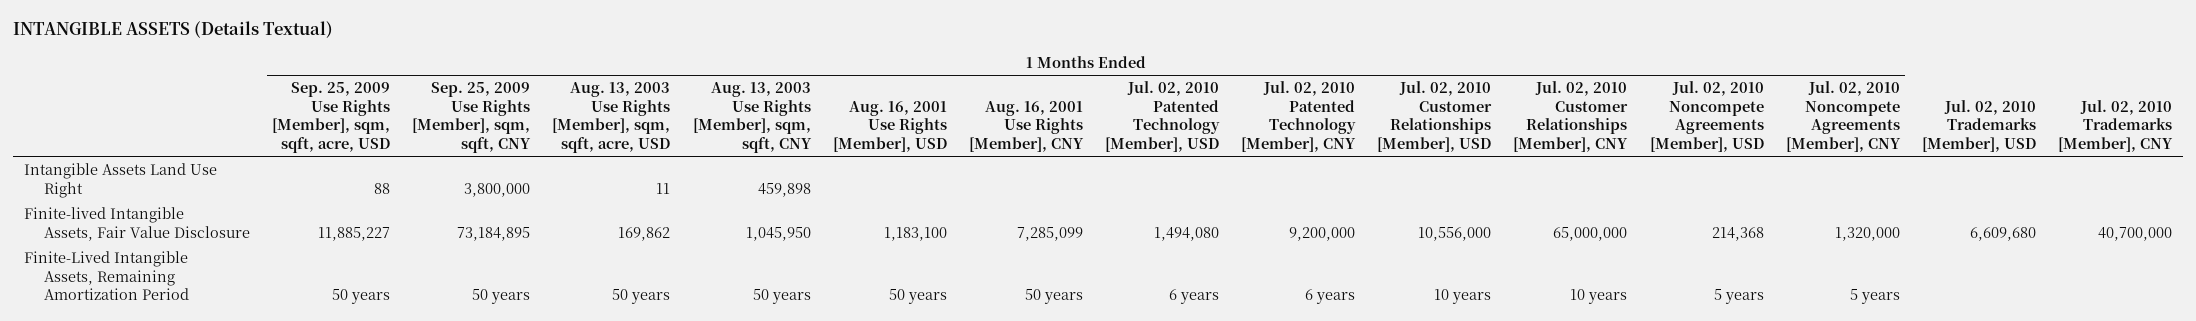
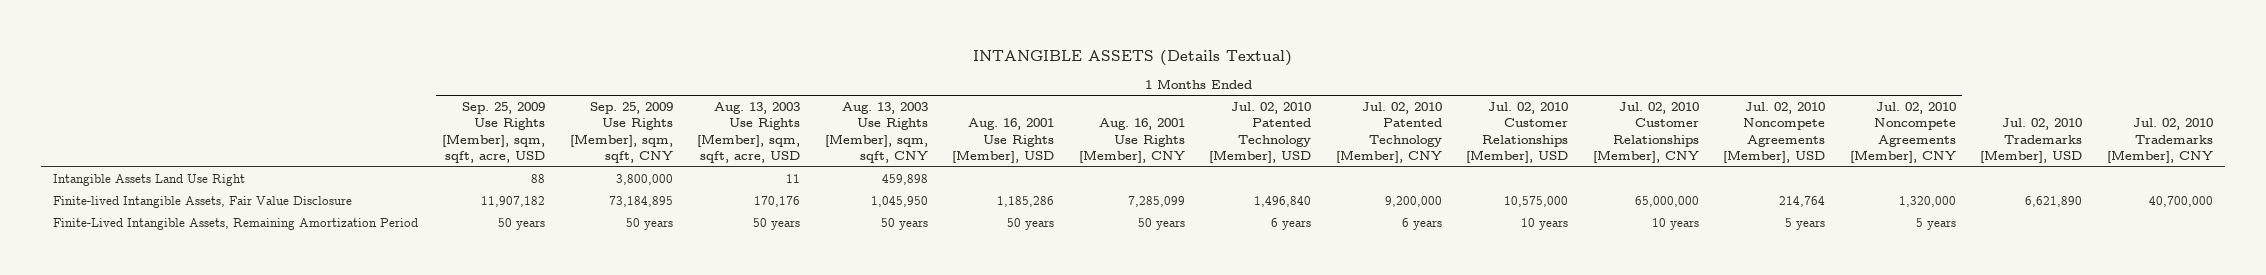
- Finite-lived Intangible Assets, Fair Value Disclosure | 11,885,227 | 73,184,895 | 169,862 | 1,045,950 | 1,183,100 | 7,285,099 | 1,494,080 | 9,200,000 | 10,556,000 | 65,000,000 | 214,368 | 1,320,000 | 6,609,680 | 40,700,000
+ Finite-lived Intangible Assets, Fair Value Disclosure | 11,907,182 | 73,184,895 | 170,176 | 1,045,950 | 1,185,286 | 7,285,099 | 1,496,840 | 9,200,000 | 10,575,000 | 65,000,000 | 214,764 | 1,320,000 | 6,621,890 | 40,700,000

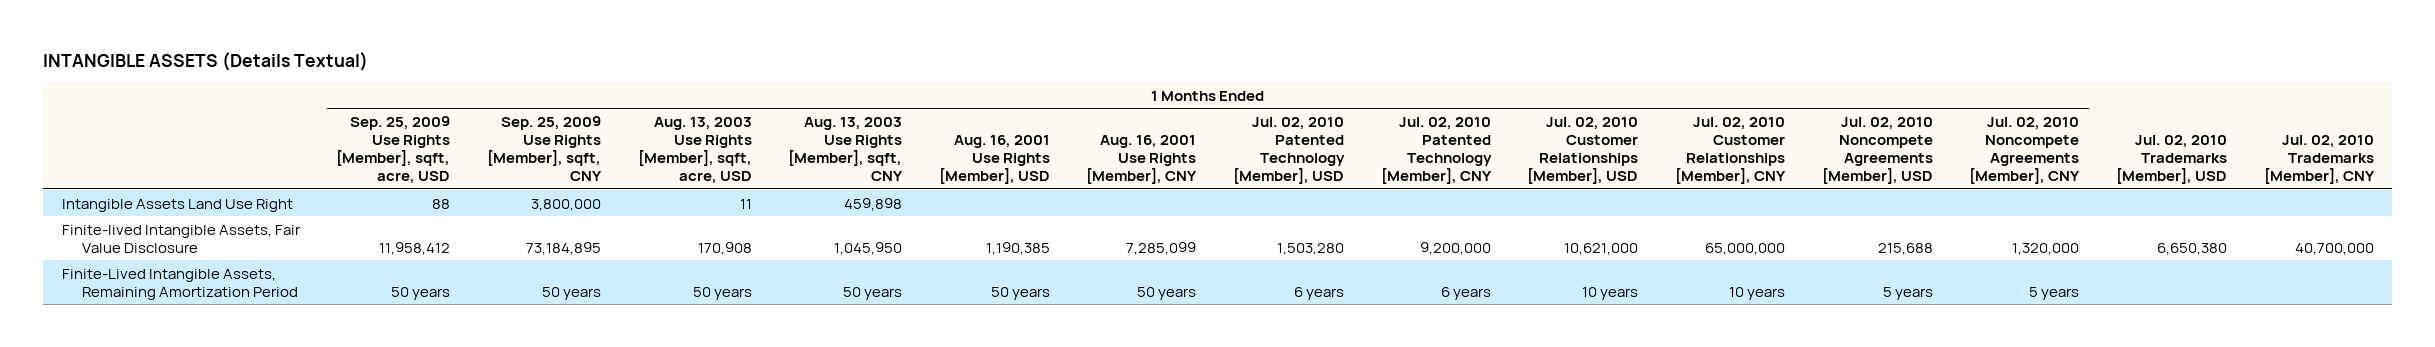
- | 1 Months Ended Sep. 25, 2009 Use Rights [Member], sqm, sqft, acre, USD | 1 Months Ended Sep. 25, 2009 Use Rights [Member], sqm, sqft, CNY | 1 Months Ended Aug. 13, 2003 Use Rights [Member], sqm, sqft, acre, USD | 1 Months Ended Aug. 13, 2003 Use Rights [Member], sqm, sqft, CNY | 1 Months Ended Aug. 16, 2001 Use Rights [Member], USD | 1 Months Ended Aug. 16, 2001 Use Rights [Member], CNY | 1 Months Ended Jul. 02, 2010 Patented Technology [Member], USD | 1 Months Ended Jul. 02, 2010 Patented Technology [Member], CNY | 1 Months Ended Jul. 02, 2010 Customer Relationships [Member], USD | 1 Months Ended Jul. 02, 2010 Customer Relationships [Member], CNY | 1 Months Ended Jul. 02, 2010 Noncompete Agreements [Member], USD | 1 Months Ended Jul. 02, 2010 Noncompete Agreements [Member], CNY | Jul. 02, 2010 Trademarks [Member], USD | Jul. 02, 2010 Trademarks [Member], CNY
+ | 1 Months Ended Sep. 25, 2009 Use Rights [Member], sqft, acre, USD | 1 Months Ended Sep. 25, 2009 Use Rights [Member], sqft, CNY | 1 Months Ended Aug. 13, 2003 Use Rights [Member], sqft, acre, USD | 1 Months Ended Aug. 13, 2003 Use Rights [Member], sqft, CNY | 1 Months Ended Aug. 16, 2001 Use Rights [Member], USD | 1 Months Ended Aug. 16, 2001 Use Rights [Member], CNY | 1 Months Ended Jul. 02, 2010 Patented Technology [Member], USD | 1 Months Ended Jul. 02, 2010 Patented Technology [Member], CNY | 1 Months Ended Jul. 02, 2010 Customer Relationships [Member], USD | 1 Months Ended Jul. 02, 2010 Customer Relationships [Member], CNY | 1 Months Ended Jul. 02, 2010 Noncompete Agreements [Member], USD | 1 Months Ended Jul. 02, 2010 Noncompete Agreements [Member], CNY | Jul. 02, 2010 Trademarks [Member], USD | Jul. 02, 2010 Trademarks [Member], CNY
- Finite-lived Intangible Assets, Fair Value Disclosure | 11,907,182 | 73,184,895 | 170,176 | 1,045,950 | 1,185,286 | 7,285,099 | 1,496,840 | 9,200,000 | 10,575,000 | 65,000,000 | 214,764 | 1,320,000 | 6,621,890 | 40,700,000
+ Finite-lived Intangible Assets, Fair Value Disclosure | 11,958,412 | 73,184,895 | 170,908 | 1,045,950 | 1,190,385 | 7,285,099 | 1,503,280 | 9,200,000 | 10,621,000 | 65,000,000 | 215,688 | 1,320,000 | 6,650,380 | 40,700,000

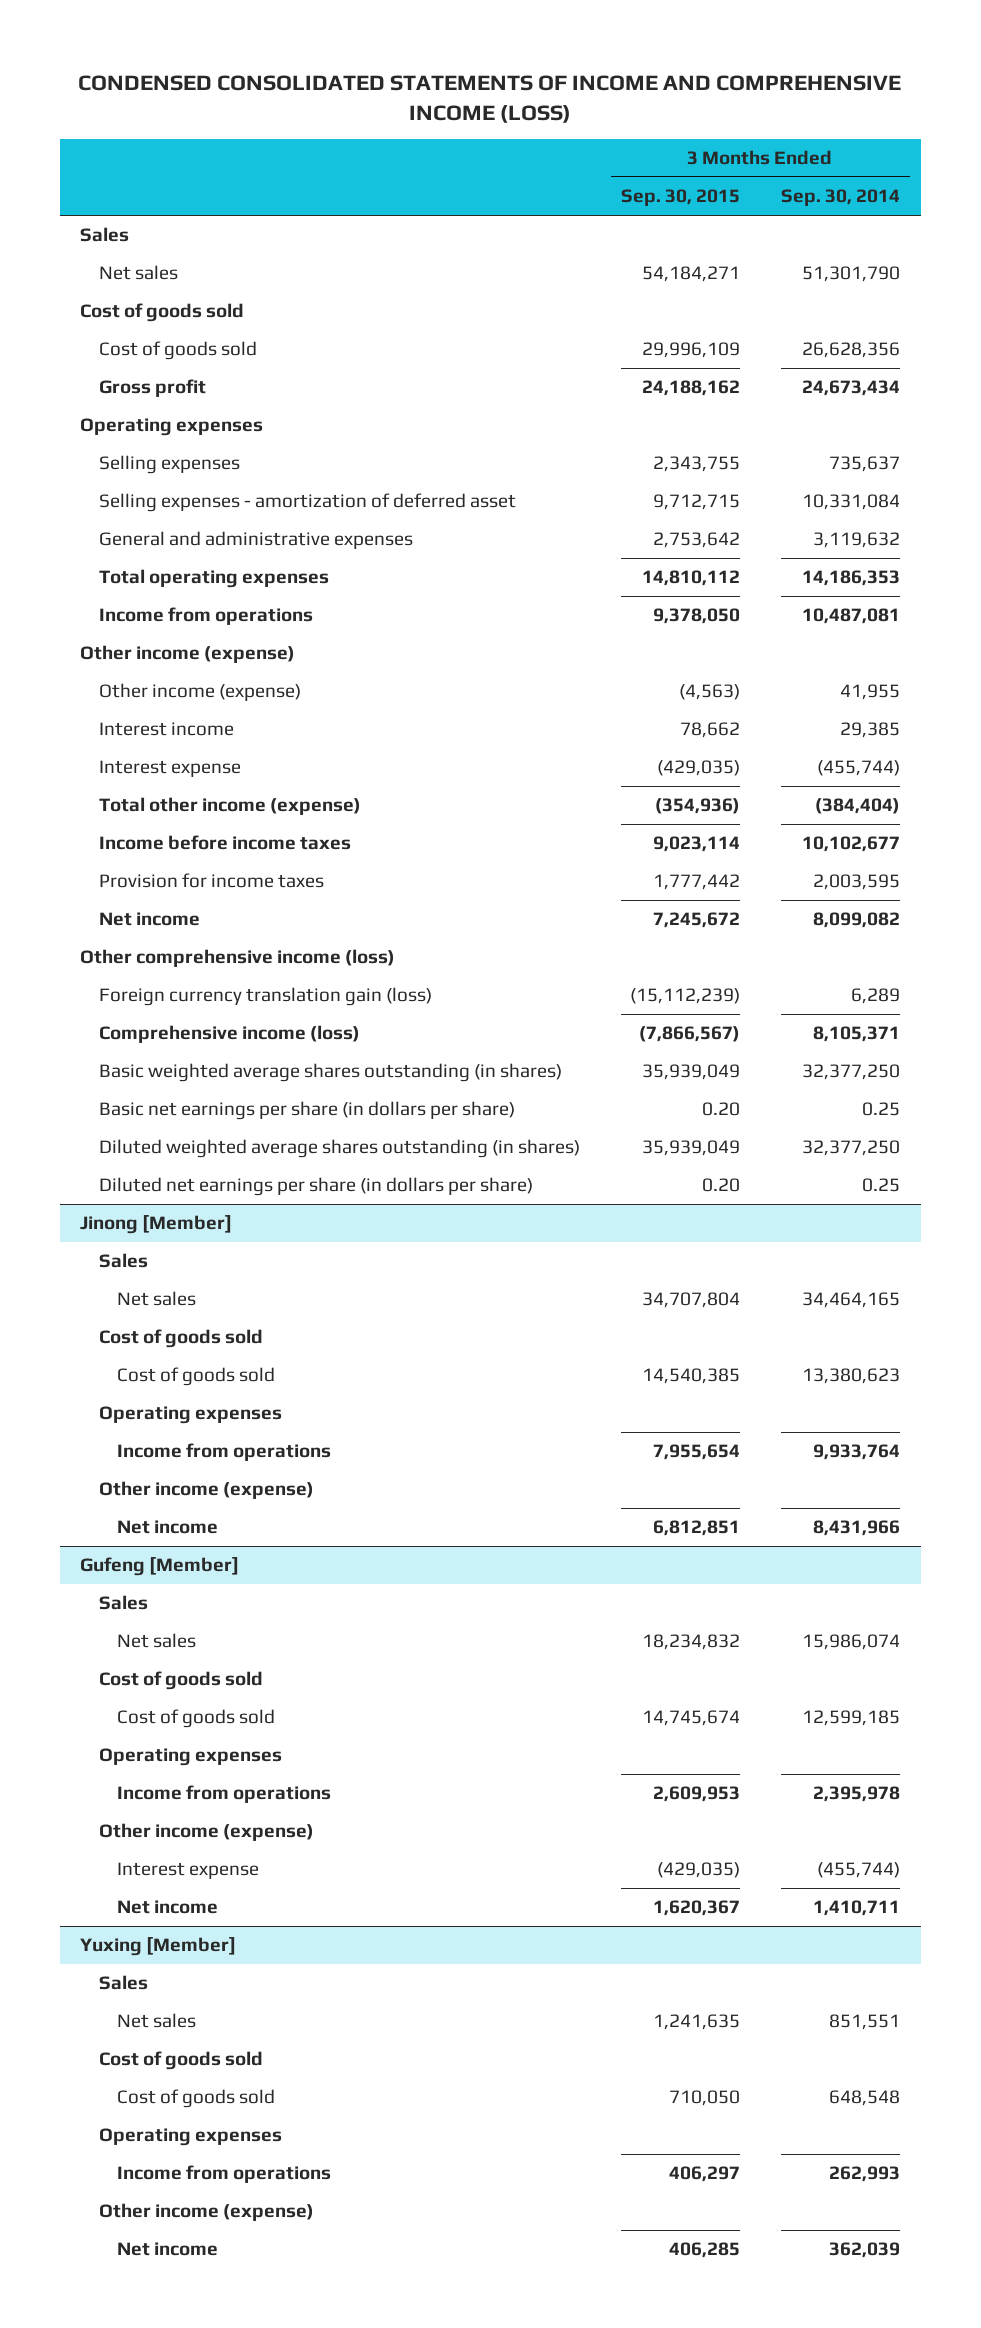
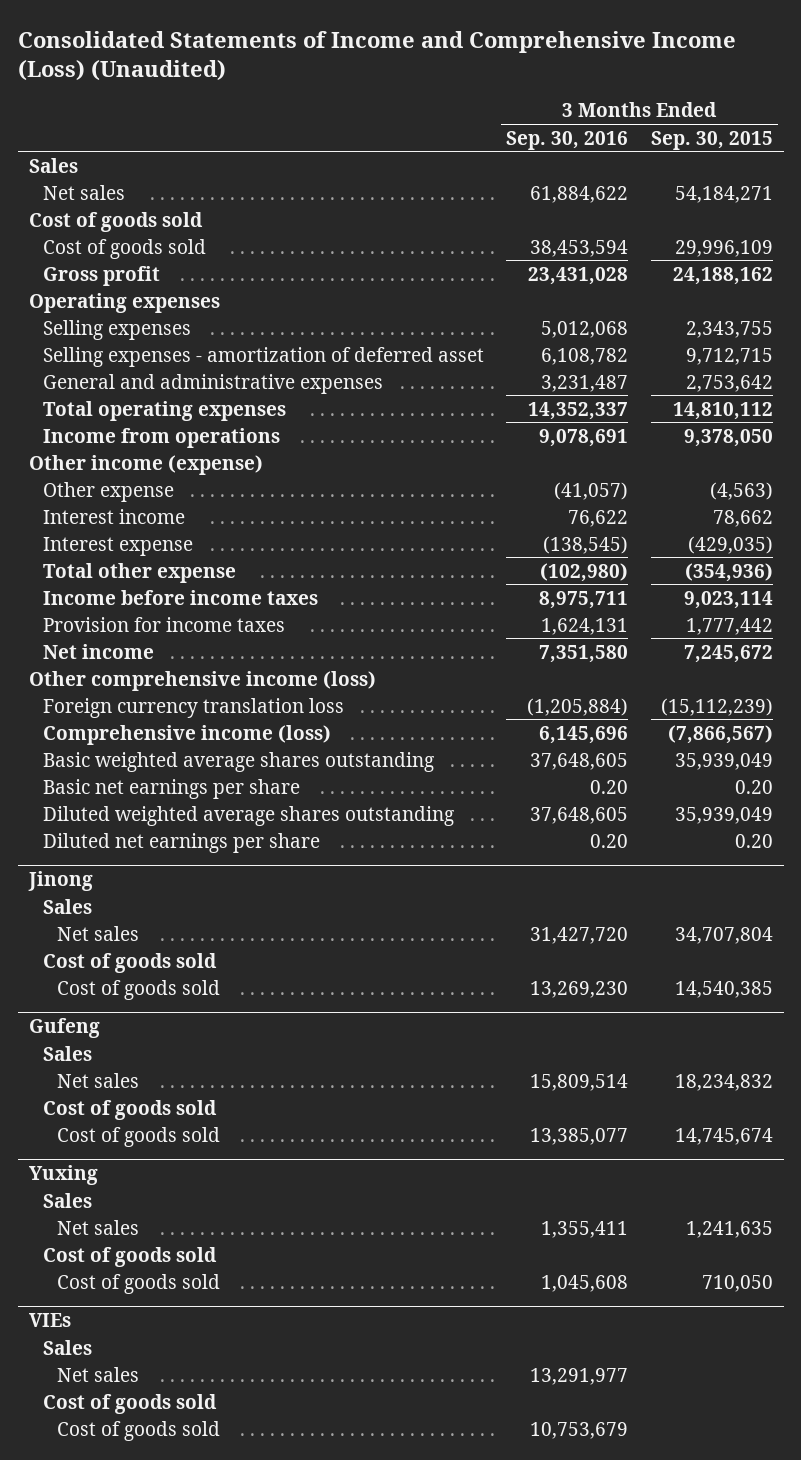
- CONDENSED CONSOLIDATED STATEMENTS OF INCOME AND COMPREHENSIVE INCOME (LOSS)
+ Consolidated Statements of Income and Comprehensive Income (Loss) (Unaudited)
- | 3 Months Ended Sep. 30, 2015 | 3 Months Ended Sep. 30, 2014
+ | 3 Months Ended Sep. 30, 2016 | 3 Months Ended Sep. 30, 2015
- Other income (expense) | (4,563) | 41,955
+ Other expense | (41,057) | (4,563)
- Total other income (expense) | (354,936) | (384,404)
+ Total other expense | (102,980) | (354,936)
- Foreign currency translation gain (loss) | (15,112,239) | 6,289
+ Foreign currency translation loss | (1,205,884) | (15,112,239)
- Basic weighted average shares outstanding (in shares) | 35,939,049 | 32,377,250
- Basic net earnings per share (in dollars per share) | 0.20 | 0.25
- Diluted weighted average shares outstanding (in shares) | 35,939,049 | 32,377,250
- Diluted net earnings per share (in dollars per share) | 0.20 | 0.25
- Jinong [Member]
+ Basic weighted average shares outstanding | 37,648,605 | 35,939,049
+ Basic net earnings per share | 0.20 | 0.20
+ Diluted weighted average shares outstanding | 37,648,605 | 35,939,049
+ Diluted net earnings per share | 0.20 | 0.20
+ Jinong
- Operating expenses
- Income from operations | 7,955,654 | 9,933,764
- Other income (expense)
- Net income | 6,812,851 | 8,431,966
- Gufeng [Member]
+ Gufeng
- Operating expenses
- Income from operations | 2,609,953 | 2,395,978
- Other income (expense)
- Interest expense | (429,035) | (455,744)
- Net income | 1,620,367 | 1,410,711
- Yuxing [Member]
+ Yuxing
- Operating expenses
- Income from operations | 406,297 | 262,993
- Other income (expense)
- Net income | 406,285 | 362,039
+ VIEs
+ Sales
+ Net sales | 13,291,977 |
+ Cost of goods sold
+ Cost of goods sold | 10,753,679 |

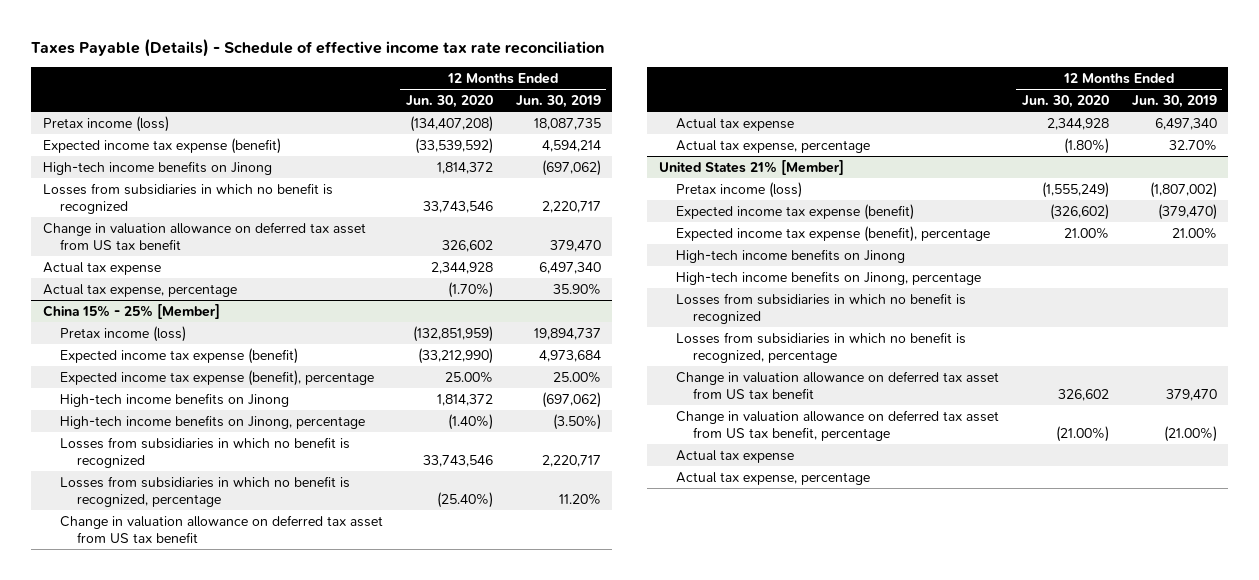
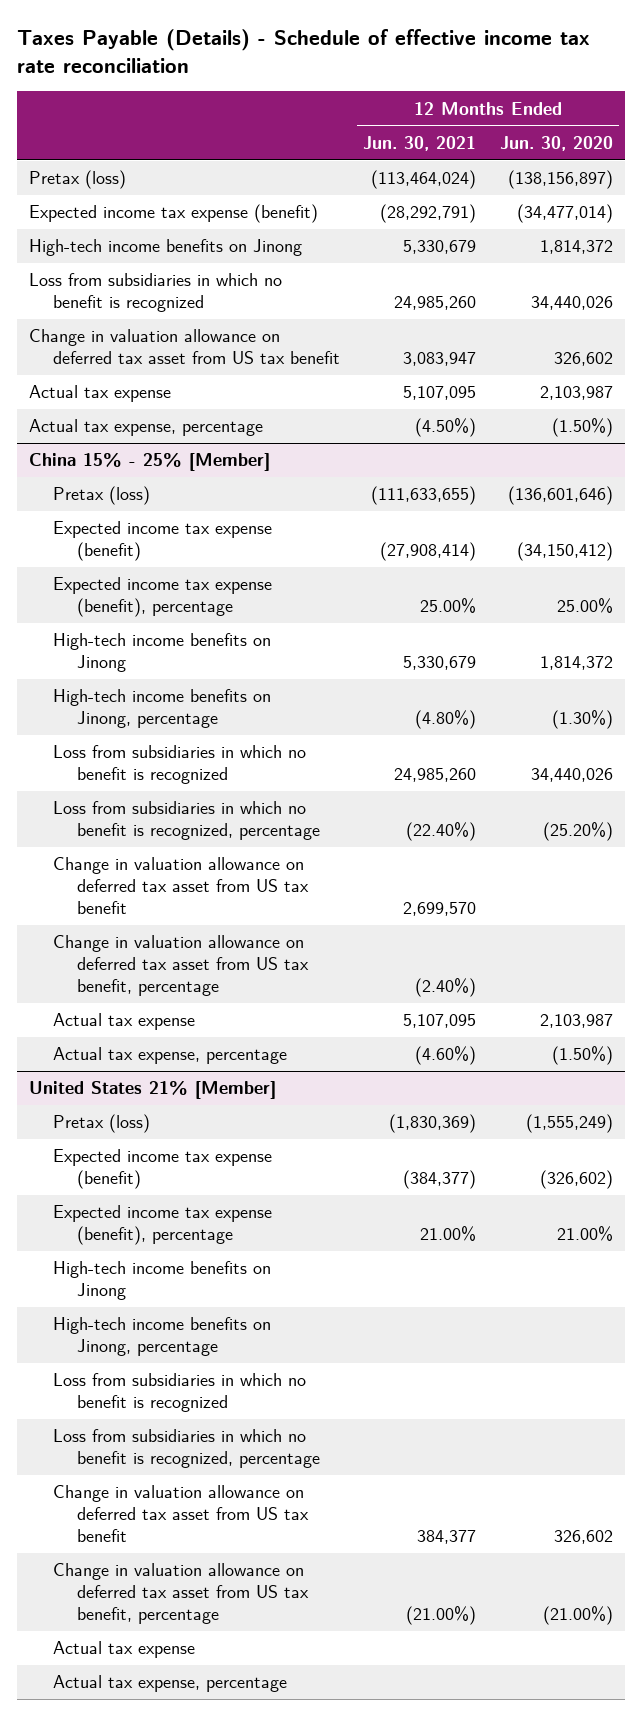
- | 12 Months Ended Jun. 30, 2020 | 12 Months Ended Jun. 30, 2019
+ | 12 Months Ended Jun. 30, 2021 | 12 Months Ended Jun. 30, 2020
- Pretax income (loss) | (134,407,208) | 18,087,735
- Expected income tax expense (benefit) | (33,539,592) | 4,594,214
+ Pretax (loss) | (113,464,024) | (138,156,897)
+ Expected income tax expense (benefit) | (28,292,791) | (34,477,014)
- Losses from subsidiaries in which no benefit is recognized | 33,743,546 | 2,220,717
+ Loss from subsidiaries in which no benefit is recognized | 24,985,260 | 34,440,026
- Actual tax expense | 2,344,928 | 6,497,340
- Actual tax expense, percentage | (1.70%) | 35.90%
+ Actual tax expense | 5,107,095 | 2,103,987
+ Actual tax expense, percentage | (4.50%) | (1.50%)
@ China 15% - 25% [Member]
- Pretax income (loss) | (132,851,959) | 19,894,737
- Expected income tax expense (benefit) | (33,212,990) | 4,973,684
+ Pretax (loss) | (111,633,655) | (136,601,646)
+ Expected income tax expense (benefit) | (27,908,414) | (34,150,412)
- High-tech income benefits on Jinong, percentage | (1.40%) | (3.50%)
- Losses from subsidiaries in which no benefit is recognized | 33,743,546 | 2,220,717
- Losses from subsidiaries in which no benefit is recognized, percentage | (25.40%) | 11.20%
+ High-tech income benefits on Jinong, percentage | (4.80%) | (1.30%)
+ Loss from subsidiaries in which no benefit is recognized | 24,985,260 | 34,440,026
+ Loss from subsidiaries in which no benefit is recognized, percentage | (22.40%) | (25.20%)
- Actual tax expense | 2,344,928 | 6,497,340
- Actual tax expense, percentage | (1.80%) | 32.70%
+ Change in valuation allowance on deferred tax asset from US tax benefit, percentage | (2.40%) |
+ Actual tax expense | 5,107,095 | 2,103,987
+ Actual tax expense, percentage | (4.60%) | (1.50%)
@ United States 21% [Member]
- Pretax income (loss) | (1,555,249) | (1,807,002)
+ Pretax (loss) | (1,830,369) | (1,555,249)
- Losses from subsidiaries in which no benefit is recognized
- Losses from subsidiaries in which no benefit is recognized, percentage
+ Loss from subsidiaries in which no benefit is recognized
+ Loss from subsidiaries in which no benefit is recognized, percentage

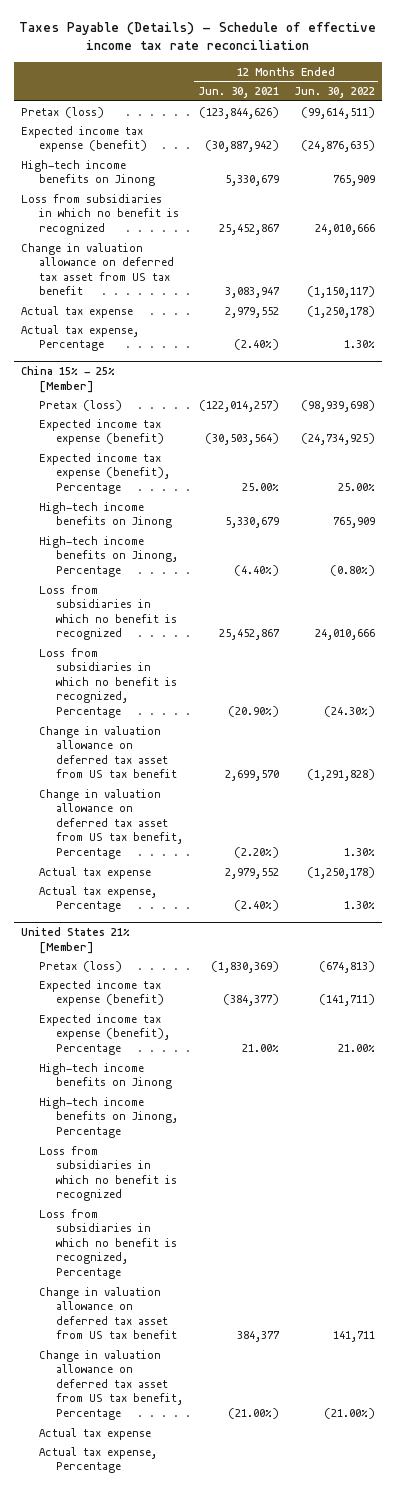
- | 12 Months Ended Jun. 30, 2021 | 12 Months Ended Jun. 30, 2020
+ | 12 Months Ended Jun. 30, 2021 | 12 Months Ended Jun. 30, 2022
- Pretax (loss) | (113,464,024) | (138,156,897)
- Expected income tax expense (benefit) | (28,292,791) | (34,477,014)
+ Pretax (loss) | (123,844,626) | (99,614,511)
+ Expected income tax expense (benefit) | (30,887,942) | (24,876,635)
- Loss from subsidiaries in which no benefit is recognized | 24,985,260 | 34,440,026
+ Loss from subsidiaries in which no benefit is recognized | 25,452,867 | 24,010,666
- Actual tax expense | 5,107,095 | 2,103,987
- Actual tax expense, percentage | (4.50%) | (1.50%)
+ Actual tax expense | 2,979,552 | (1,250,178)
+ Actual tax expense, Percentage | (2.40%) | 1.30%
@ China 15% - 25% [Member]
- Pretax (loss) | (111,633,655) | (136,601,646)
- Expected income tax expense (benefit) | (27,908,414) | (34,150,412)
- Expected income tax expense (benefit), percentage | 25.00% | 25.00%
+ Pretax (loss) | (122,014,257) | (98,939,698)
+ Expected income tax expense (benefit) | (30,503,564) | (24,734,925)
+ Expected income tax expense (benefit), Percentage | 25.00% | 25.00%
- High-tech income benefits on Jinong, percentage | (4.80%) | (1.30%)
- Loss from subsidiaries in which no benefit is recognized | 24,985,260 | 34,440,026
- Loss from subsidiaries in which no benefit is recognized, percentage | (22.40%) | (25.20%)
+ High-tech income benefits on Jinong, Percentage | (4.40%) | (0.80%)
+ Loss from subsidiaries in which no benefit is recognized | 25,452,867 | 24,010,666
+ Loss from subsidiaries in which no benefit is recognized, Percentage | (20.90%) | (24.30%)
- Change in valuation allowance on deferred tax asset from US tax benefit, percentage | (2.40%) |
- Actual tax expense | 5,107,095 | 2,103,987
- Actual tax expense, percentage | (4.60%) | (1.50%)
+ Change in valuation allowance on deferred tax asset from US tax benefit, Percentage | (2.20%) | 1.30%
+ Actual tax expense | 2,979,552 | (1,250,178)
+ Actual tax expense, Percentage | (2.40%) | 1.30%
@ United States 21% [Member]
- Expected income tax expense (benefit), percentage | 21.00% | 21.00%
+ Expected income tax expense (benefit), Percentage | 21.00% | 21.00%
- High-tech income benefits on Jinong, percentage
+ High-tech income benefits on Jinong, Percentage
- Loss from subsidiaries in which no benefit is recognized, percentage
+ Loss from subsidiaries in which no benefit is recognized, Percentage
- Change in valuation allowance on deferred tax asset from US tax benefit, percentage | (21.00%) | (21.00%)
+ Change in valuation allowance on deferred tax asset from US tax benefit, Percentage | (21.00%) | (21.00%)
- Actual tax expense, percentage
+ Actual tax expense, Percentage

